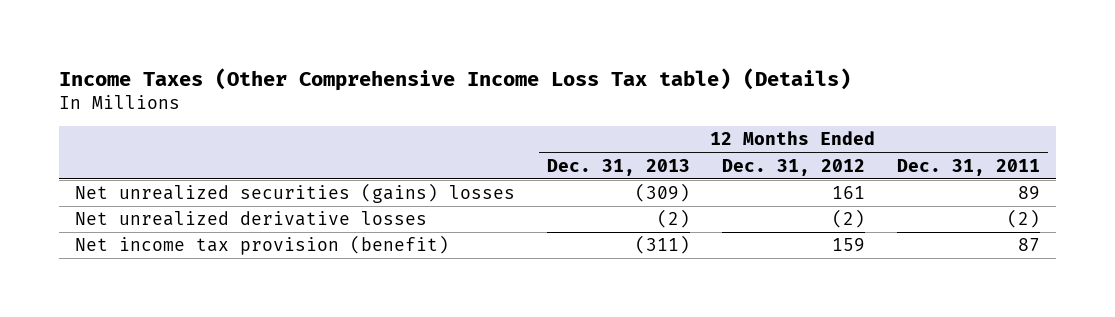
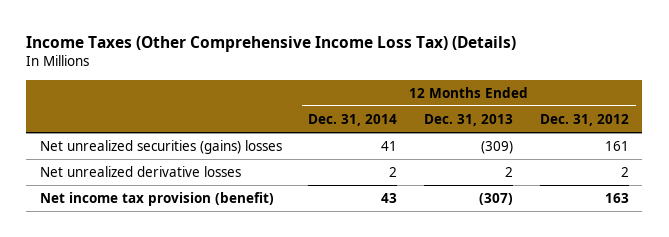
- Income Taxes (Other Comprehensive Income Loss Tax table) (Details)
+ Income Taxes (Other Comprehensive Income Loss Tax) (Details)
- | 12 Months Ended Dec. 31, 2013 | 12 Months Ended Dec. 31, 2012 | 12 Months Ended Dec. 31, 2011
+ | 12 Months Ended Dec. 31, 2014 | 12 Months Ended Dec. 31, 2013 | 12 Months Ended Dec. 31, 2012
- Net unrealized derivative losses | (2) | (2) | (2)
- Net income tax provision (benefit) | (311) | 159 | 87
+ Net unrealized derivative losses | 2 | 2 | 2
+ Net income tax provision (benefit) | 43 | (307) | 163

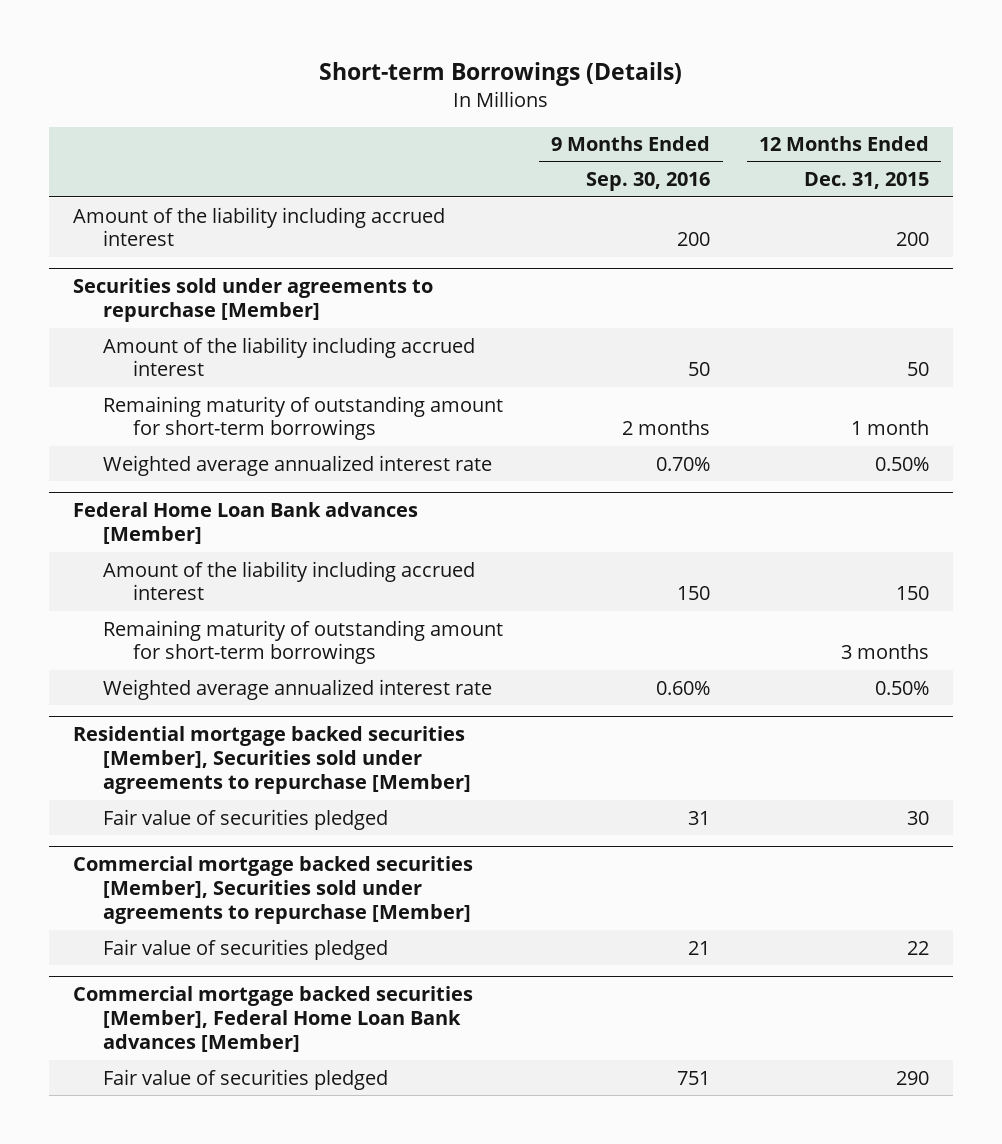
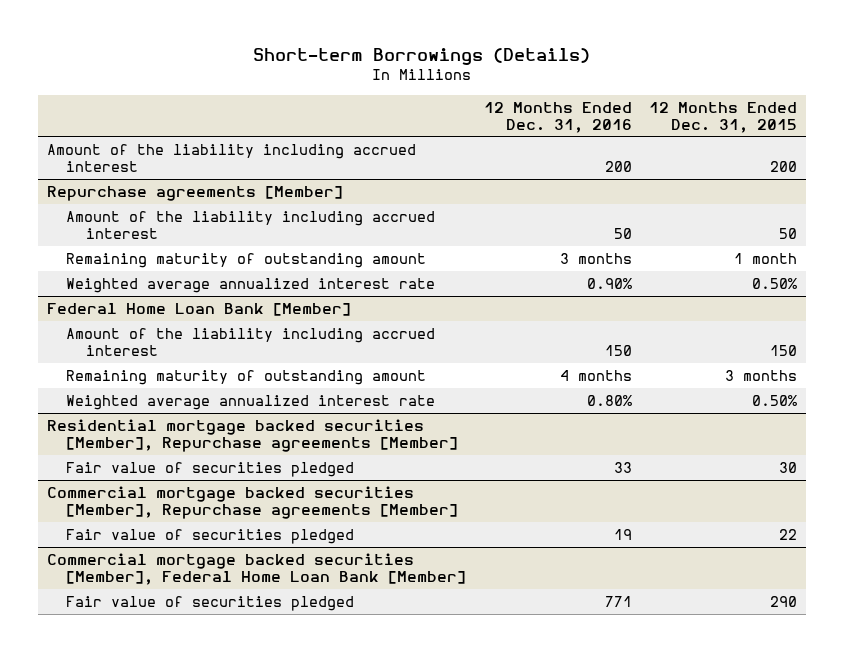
- | 9 Months Ended Sep. 30, 2016 | 12 Months Ended Dec. 31, 2015
+ | 12 Months Ended Dec. 31, 2016 | 12 Months Ended Dec. 31, 2015
- Securities sold under agreements to repurchase [Member]
+ Repurchase agreements [Member]
- Remaining maturity of outstanding amount for short-term borrowings | 2 months | 1 month
+ Remaining maturity of outstanding amount | 3 months | 1 month
- Federal Home Loan Bank advances [Member]
+ Federal Home Loan Bank [Member]
- Remaining maturity of outstanding amount for short-term borrowings | | 3 months
+ Remaining maturity of outstanding amount | 4 months | 3 months
- Residential mortgage backed securities [Member], Securities sold under agreements to repurchase [Member]
+ Residential mortgage backed securities [Member], Repurchase agreements [Member]
- Commercial mortgage backed securities [Member], Securities sold under agreements to repurchase [Member]
+ Commercial mortgage backed securities [Member], Repurchase agreements [Member]
- Commercial mortgage backed securities [Member], Federal Home Loan Bank advances [Member]
+ Commercial mortgage backed securities [Member], Federal Home Loan Bank [Member]

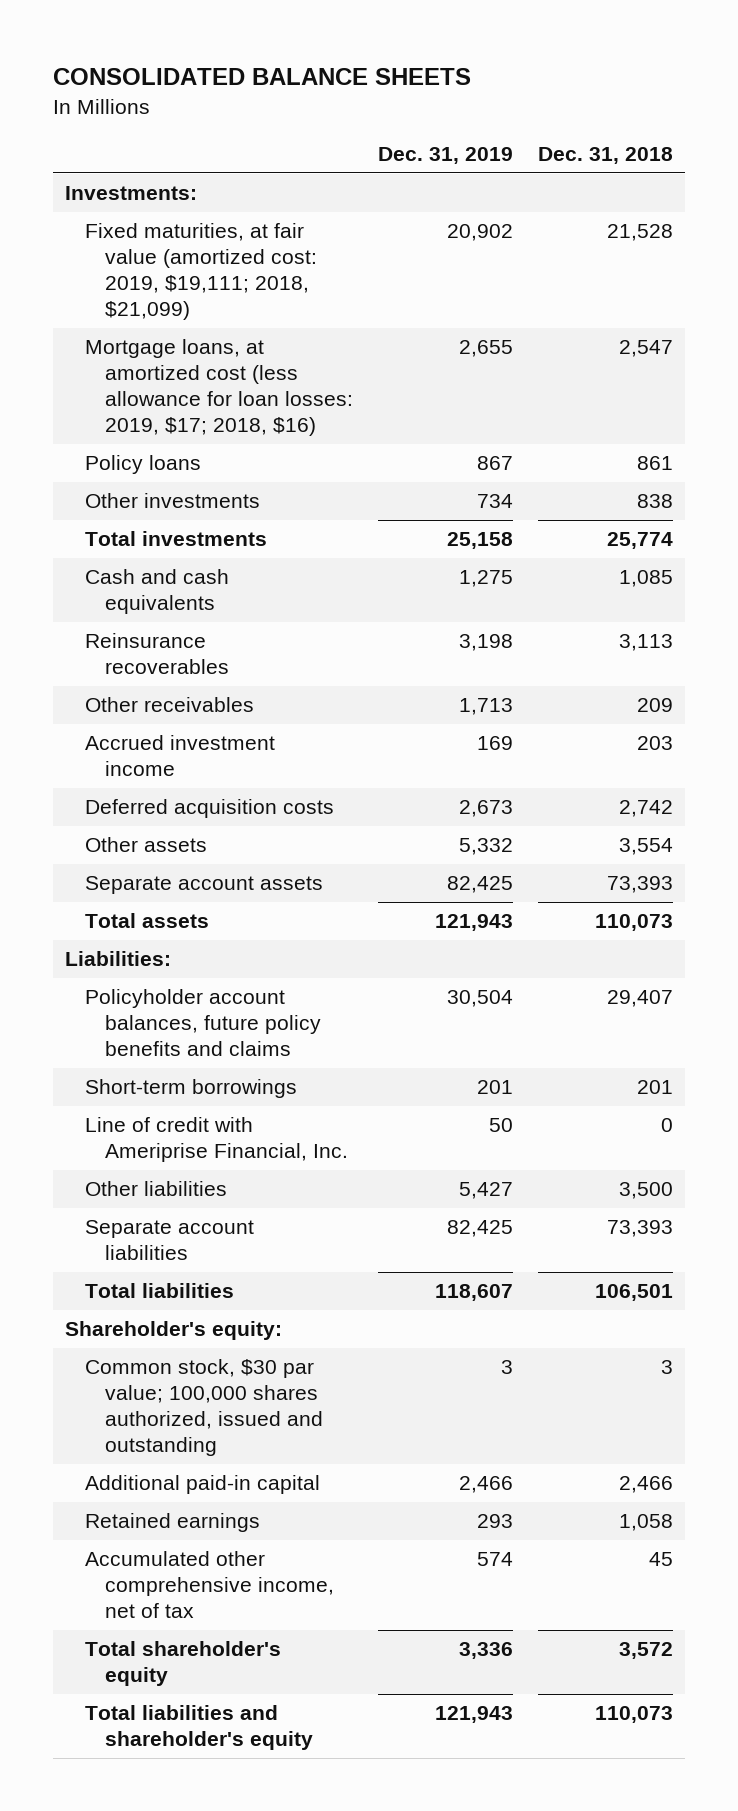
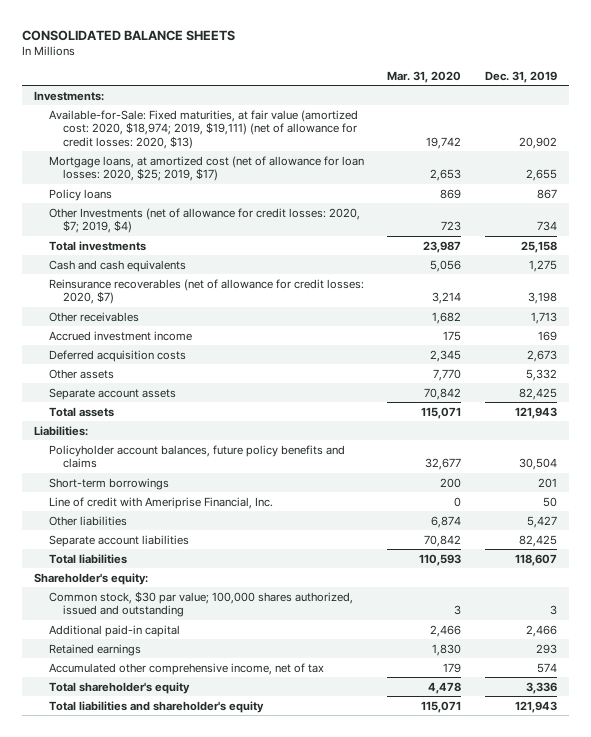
- | Dec. 31, 2019 | Dec. 31, 2018
+ | Mar. 31, 2020 | Dec. 31, 2019
- Fixed maturities, at fair value (amortized cost: 2019, $19,111; 2018, $21,099) | 20,902 | 21,528
- Mortgage loans, at amortized cost (less allowance for loan losses: 2019, $17; 2018, $16) | 2,655 | 2,547
+ Available-for-Sale: Fixed maturities, at fair value (amortized cost: 2020, $18,974; 2019, $19,111) (net of allowance for credit losses: 2020, $13) | 19,742 | 20,902
+ Mortgage loans, at amortized cost (net of allowance for loan losses: 2020, $25; 2019, $17) | 2,653 | 2,655
- Other investments | 734 | 838
+ Other Investments (net of allowance for credit losses: 2020, $7; 2019, $4) | 723 | 734
- Reinsurance recoverables | 3,198 | 3,113
+ Reinsurance recoverables (net of allowance for credit losses: 2020, $7) | 3,214 | 3,198

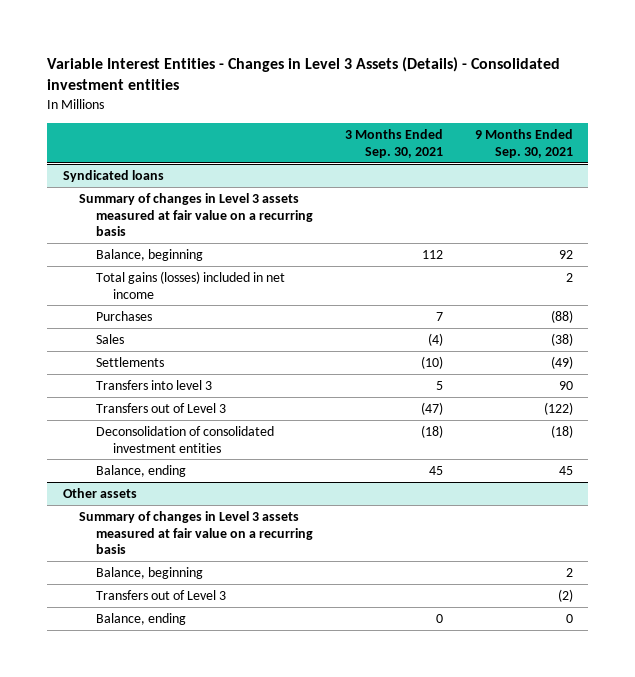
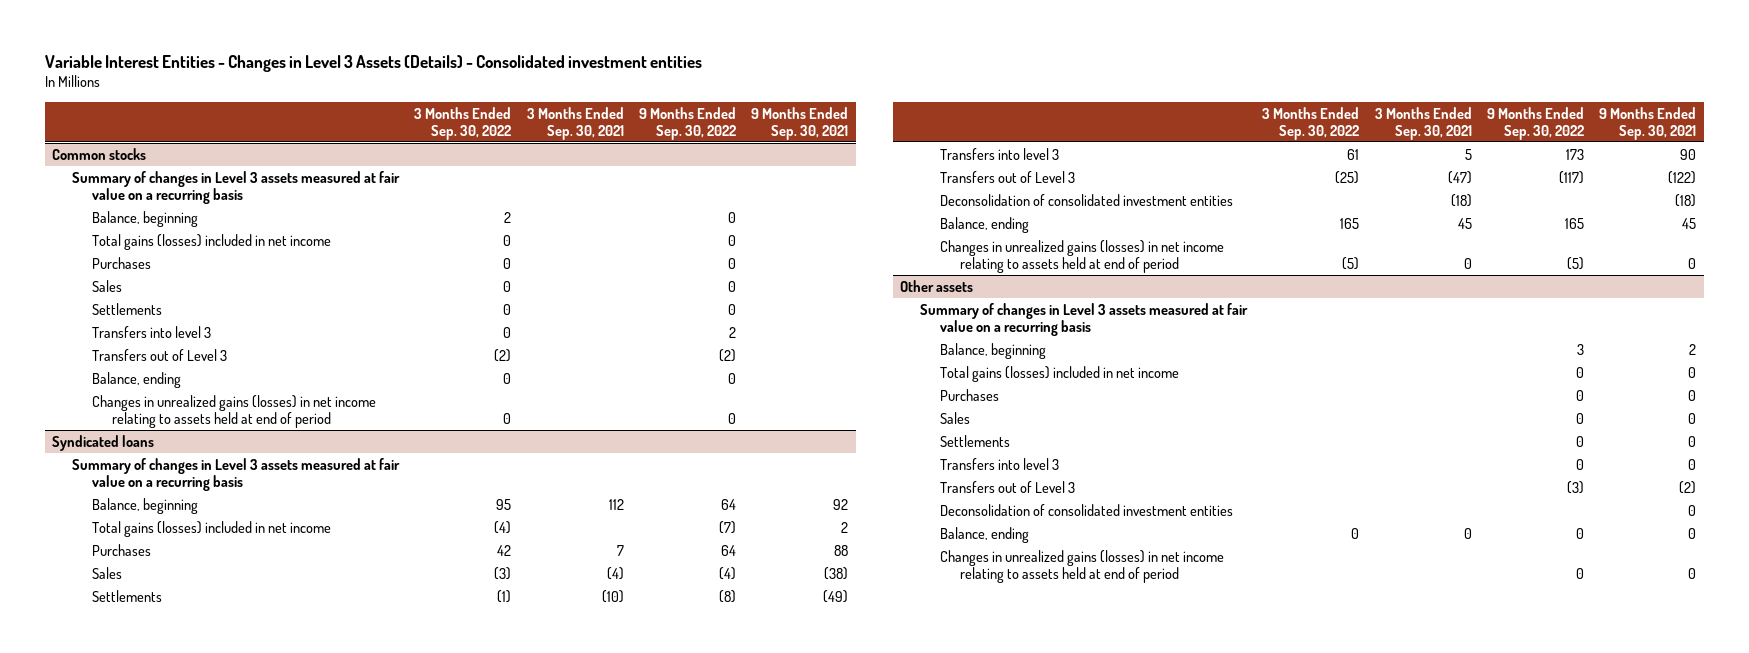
- | 3 Months Ended Sep. 30, 2021 | 9 Months Ended Sep. 30, 2021
+ | 3 Months Ended Sep. 30, 2022 | 3 Months Ended Sep. 30, 2021 | 9 Months Ended Sep. 30, 2022 | 9 Months Ended Sep. 30, 2021
+ Common stocks
+ Summary of changes in Level 3 assets measured at fair value on a recurring basis
+ Balance, beginning | 2 | | 0 |
+ Total gains (losses) included in net income | 0 | | 0 |
+ Purchases | 0 | | 0 |
+ Sales | 0 | | 0 |
+ Settlements | 0 | | 0 |
+ Transfers into level 3 | 0 | | 2 |
+ Transfers out of Level 3 | (2) | | (2) |
+ Balance, ending | 0 | | 0 |
+ Changes in unrealized gains (losses) in net income relating to assets held at end of period | 0 | | 0 |
@ Syndicated loans
- Purchases | 7 | (88)
+ Purchases | 42 | 7 | 64 | 88
+ Changes in unrealized gains (losses) in net income relating to assets held at end of period | (5) | 0 | (5) | 0
@ Other assets
+ Total gains (losses) included in net income | | | 0 | 0
+ Purchases | | | 0 | 0
+ Sales | | | 0 | 0
+ Settlements | | | 0 | 0
+ Transfers into level 3 | | | 0 | 0
+ Deconsolidation of consolidated investment entities | | | | 0
+ Changes in unrealized gains (losses) in net income relating to assets held at end of period | | | 0 | 0

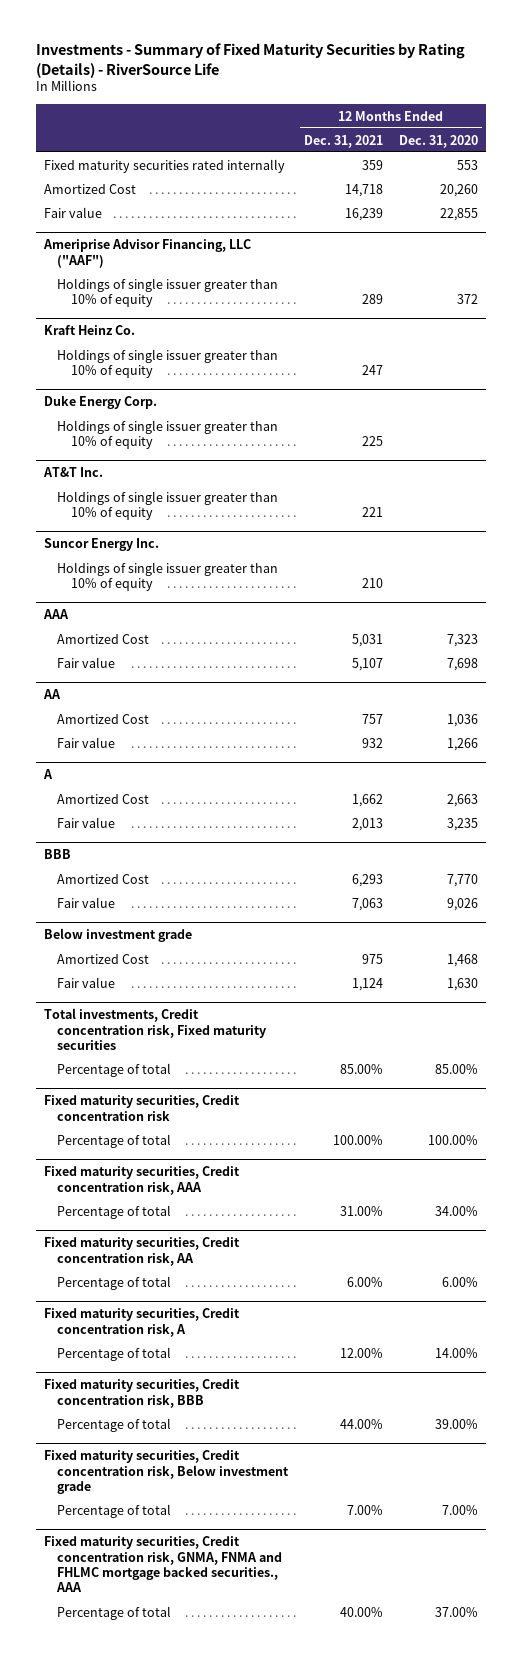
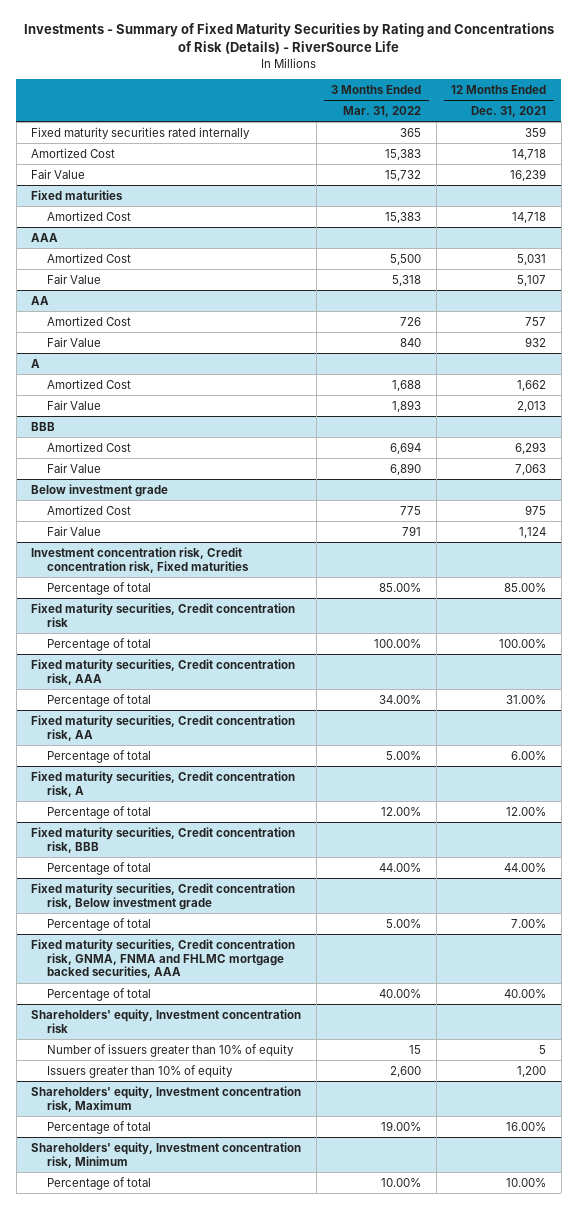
- Investments - Summary of Fixed Maturity Securities by Rating (Details) - RiverSource Life
+ Investments - Summary of Fixed Maturity Securities by Rating and Concentrations of Risk (Details) - RiverSource Life
- | 12 Months Ended Dec. 31, 2021 | 12 Months Ended Dec. 31, 2020
+ | 3 Months Ended Mar. 31, 2022 | 12 Months Ended Dec. 31, 2021
- Fair value | 16,239 | 22,855
- Ameriprise Advisor Financing, LLC ("AAF")
- Holdings of single issuer greater than 10% of equity | 289 | 372
- Kraft Heinz Co.
- Holdings of single issuer greater than 10% of equity | 247 |
- Duke Energy Corp.
- Holdings of single issuer greater than 10% of equity | 225 |
- AT&T Inc.
- Holdings of single issuer greater than 10% of equity | 221 |
- Suncor Energy Inc.
- Holdings of single issuer greater than 10% of equity | 210 |
+ Fair Value | 15,732 | 16,239
+ Fixed maturities
+ Amortized Cost | 15,383 | 14,718
@ AAA
- Fair value | 5,107 | 7,698
+ Fair Value | 5,318 | 5,107
@ AA
- Fair value | 932 | 1,266
+ Fair Value | 840 | 932
@ A
- Fair value | 2,013 | 3,235
+ Fair Value | 1,893 | 2,013
@ BBB
- Fair value | 7,063 | 9,026
+ Fair Value | 6,890 | 7,063
@ Below investment grade
- Fair value | 1,124 | 1,630
- Total investments, Credit concentration risk, Fixed maturity securities
@ Below investment grade
+ Fair Value | 791 | 1,124
+ Investment concentration risk, Credit concentration risk, Fixed maturities
- Fixed maturity securities, Credit concentration risk, GNMA, FNMA and FHLMC mortgage backed securities., AAA
+ Fixed maturity securities, Credit concentration risk, GNMA, FNMA and FHLMC mortgage backed securities, AAA
+ Shareholders' equity, Investment concentration risk
+ Number of issuers greater than 10% of equity | 15 | 5
+ Issuers greater than 10% of equity | 2,600 | 1,200
+ Shareholders' equity, Investment concentration risk, Maximum
+ Percentage of total | 19.00% | 16.00%
+ Shareholders' equity, Investment concentration risk, Minimum
+ Percentage of total | 10.00% | 10.00%

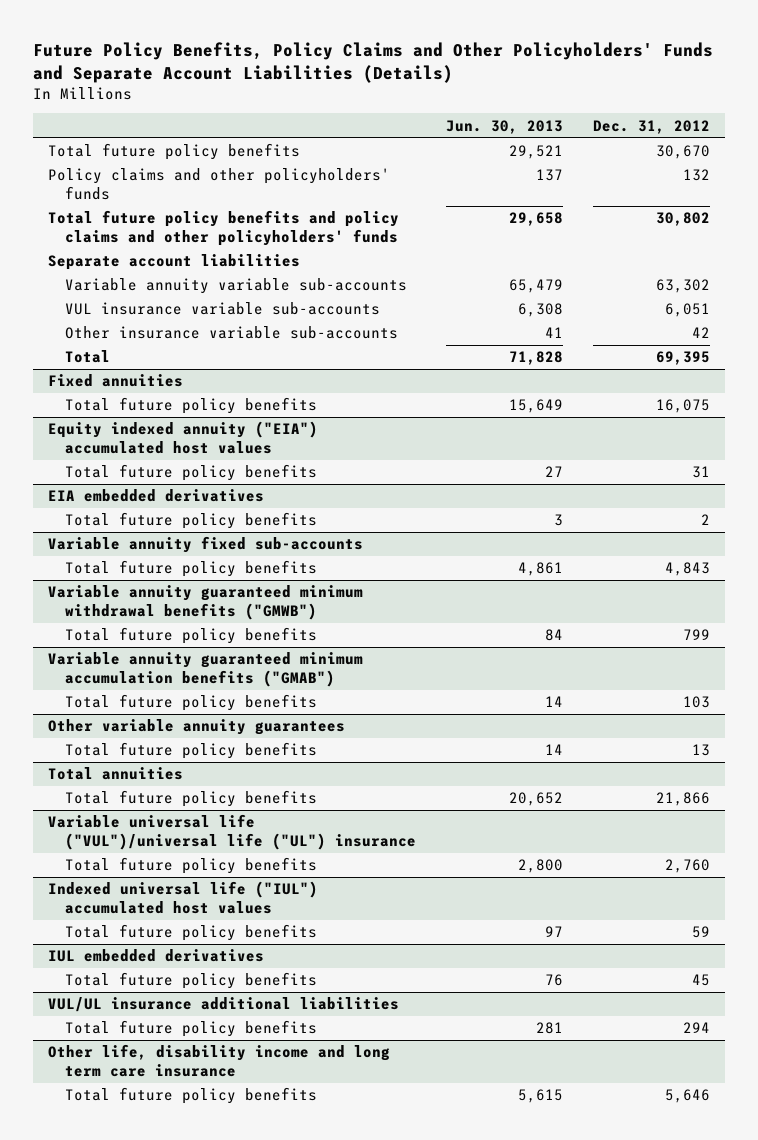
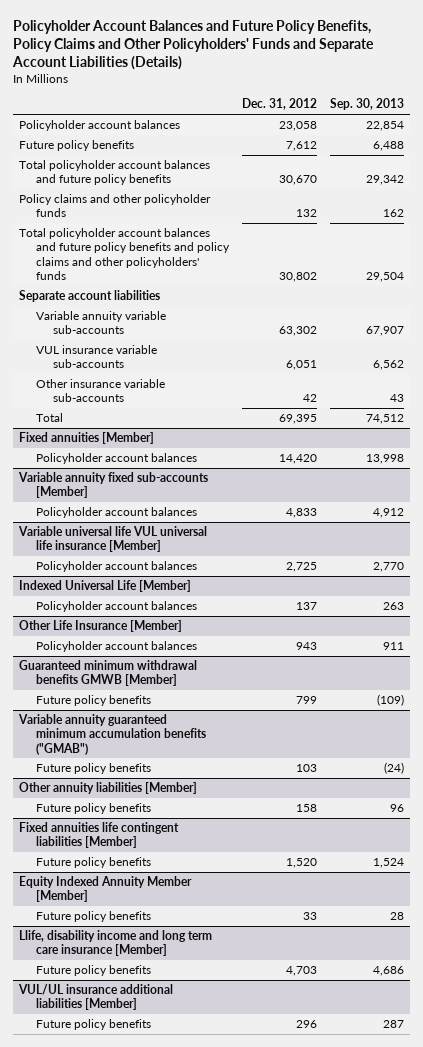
- Future Policy Benefits, Policy Claims and Other Policyholders' Funds and Separate Account Liabilities (Details)
+ Policyholder Account Balances and Future Policy Benefits, Policy Claims and Other Policyholders' Funds and Separate Account Liabilities (Details)
- | Jun. 30, 2013 | Dec. 31, 2012
+ | Dec. 31, 2012 | Sep. 30, 2013
- Total future policy benefits | 29,521 | 30,670
- Policy claims and other policyholders' funds | 137 | 132
- Total future policy benefits and policy claims and other policyholders' funds | 29,658 | 30,802
+ Policyholder account balances | 23,058 | 22,854
+ Future policy benefits | 7,612 | 6,488
+ Total policyholder account balances and future policy benefits | 30,670 | 29,342
+ Policy claims and other policyholder funds | 132 | 162
+ Total policyholder account balances and future policy benefits and policy claims and other policyholders' funds | 30,802 | 29,504
- Fixed annuities
- Total future policy benefits | 15,649 | 16,075
- Equity indexed annuity ("EIA") accumulated host values
- Total future policy benefits | 27 | 31
- EIA embedded derivatives
- Total future policy benefits | 3 | 2
- Variable annuity fixed sub-accounts
- Total future policy benefits | 4,861 | 4,843
- Variable annuity guaranteed minimum withdrawal benefits ("GMWB")
- Total future policy benefits | 84 | 799
+ Fixed annuities [Member]
+ Policyholder account balances | 14,420 | 13,998
+ Variable annuity fixed sub-accounts [Member]
+ Policyholder account balances | 4,833 | 4,912
+ Variable universal life VUL universal life insurance [Member]
+ Policyholder account balances | 2,725 | 2,770
+ Indexed Universal Life [Member]
+ Policyholder account balances | 137 | 263
+ Other Life Insurance [Member]
+ Policyholder account balances | 943 | 911
+ Guaranteed minimum withdrawal benefits GMWB [Member]
+ Future policy benefits | 799 | (109)
@ Variable annuity guaranteed minimum accumulation benefits ("GMAB")
- Total future policy benefits | 14 | 103
- Other variable annuity guarantees
- Total future policy benefits | 14 | 13
- Total annuities
- Total future policy benefits | 20,652 | 21,866
- Variable universal life ("VUL")/universal life ("UL") insurance
- Total future policy benefits | 2,800 | 2,760
- Indexed universal life ("IUL") accumulated host values
- Total future policy benefits | 97 | 59
- IUL embedded derivatives
- Total future policy benefits | 76 | 45
- VUL/UL insurance additional liabilities
- Total future policy benefits | 281 | 294
- Other life, disability income and long term care insurance
- Total future policy benefits | 5,615 | 5,646
@ Variable annuity guaranteed minimum accumulation benefits ("GMAB")
+ Future policy benefits | 103 | (24)
+ Other annuity liabilities [Member]
+ Future policy benefits | 158 | 96
+ Fixed annuities life contingent liabilities [Member]
+ Future policy benefits | 1,520 | 1,524
+ Equity Indexed Annuity Member [Member]
+ Future policy benefits | 33 | 28
+ Llife, disability income and long term care insurance [Member]
+ Future policy benefits | 4,703 | 4,686
+ VUL/UL insurance additional liabilities [Member]
+ Future policy benefits | 296 | 287

